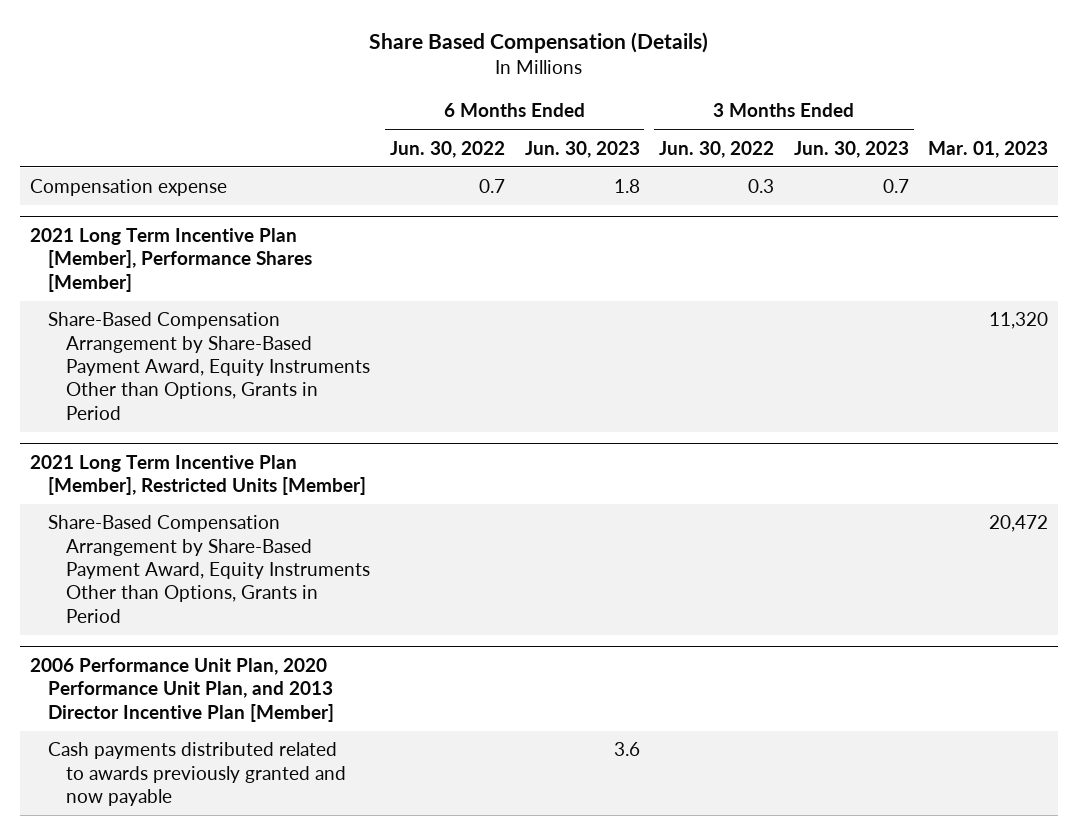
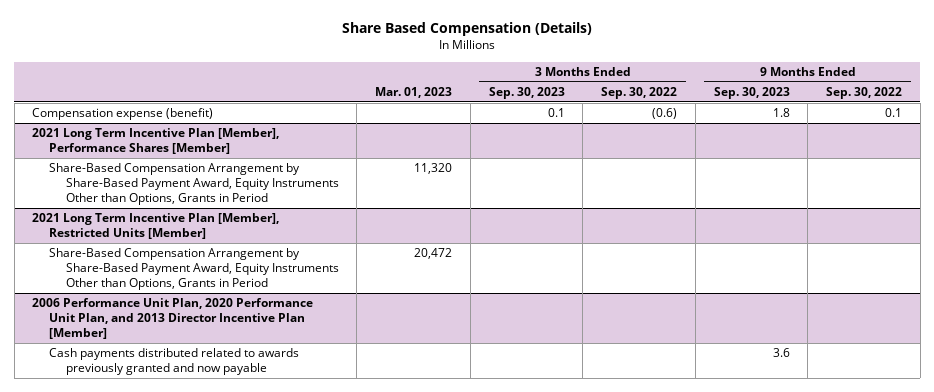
- | 6 Months Ended Jun. 30, 2022 | 6 Months Ended Jun. 30, 2023 | 3 Months Ended Jun. 30, 2022 | 3 Months Ended Jun. 30, 2023 | Mar. 01, 2023
+ | Mar. 01, 2023 | 3 Months Ended Sep. 30, 2023 | 3 Months Ended Sep. 30, 2022 | 9 Months Ended Sep. 30, 2023 | 9 Months Ended Sep. 30, 2022
- Compensation expense | 0.7 | 1.8 | 0.3 | 0.7 |
+ Compensation expense (benefit) | | 0.1 | (0.6) | 1.8 | 0.1

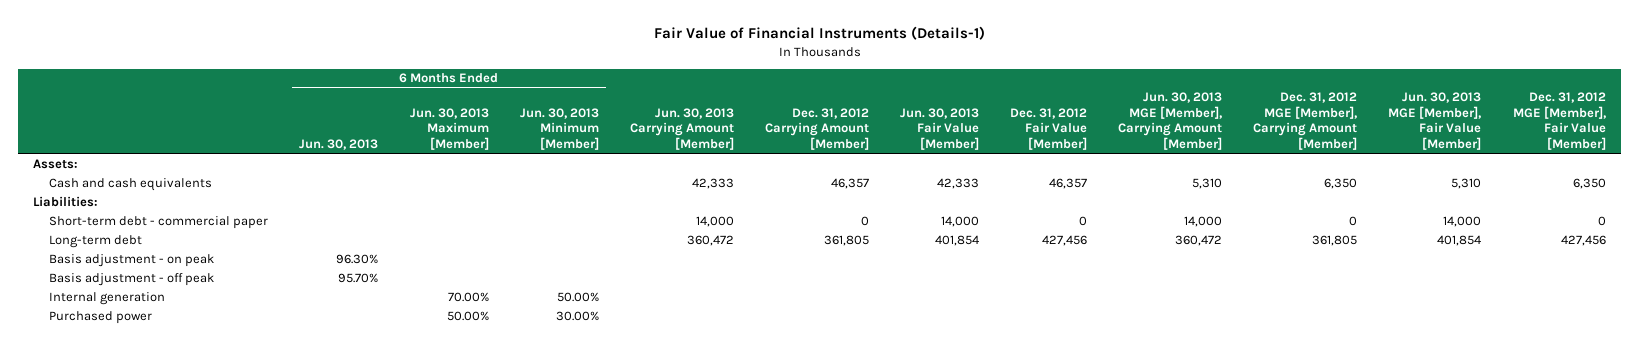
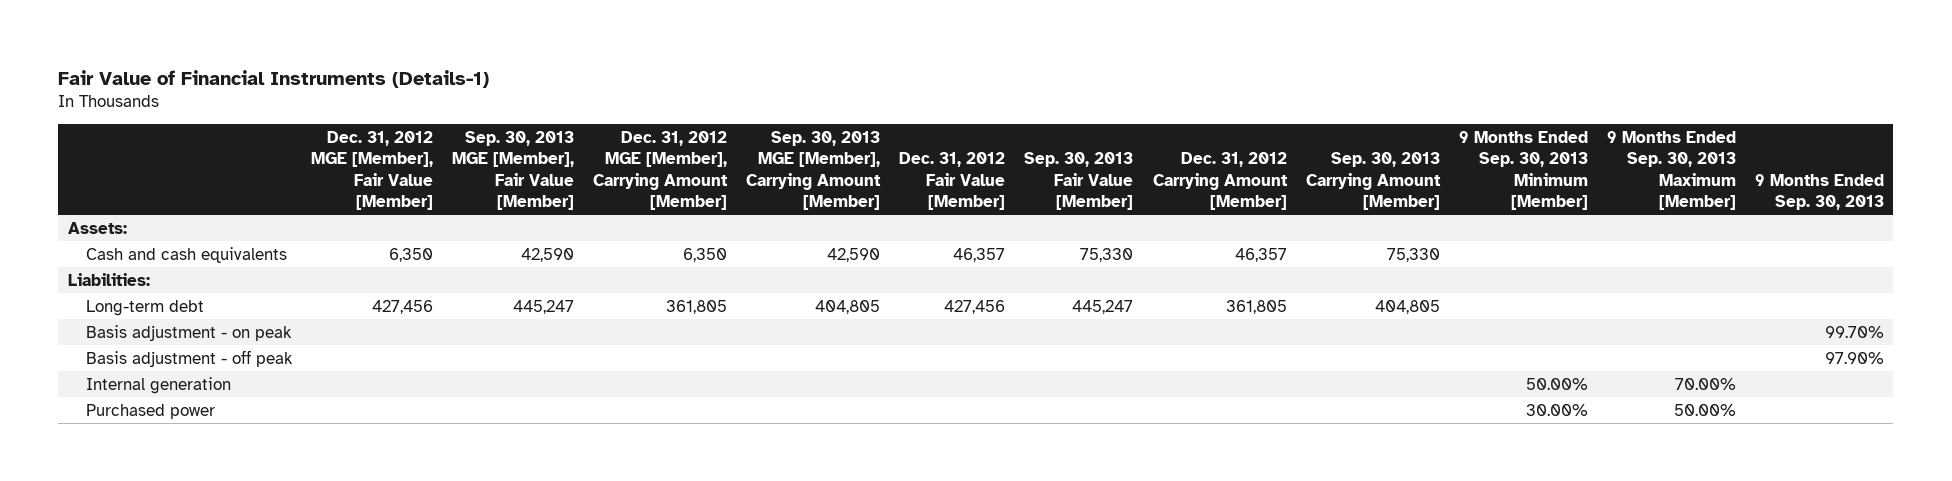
- | 6 Months Ended Jun. 30, 2013 | 6 Months Ended Jun. 30, 2013 Maximum [Member] | 6 Months Ended Jun. 30, 2013 Minimum [Member] | Jun. 30, 2013 Carrying Amount [Member] | Dec. 31, 2012 Carrying Amount [Member] | Jun. 30, 2013 Fair Value [Member] | Dec. 31, 2012 Fair Value [Member] | Jun. 30, 2013 MGE [Member], Carrying Amount [Member] | Dec. 31, 2012 MGE [Member], Carrying Amount [Member] | Jun. 30, 2013 MGE [Member], Fair Value [Member] | Dec. 31, 2012 MGE [Member], Fair Value [Member]
+ | Dec. 31, 2012 MGE [Member], Fair Value [Member] | Sep. 30, 2013 MGE [Member], Fair Value [Member] | Dec. 31, 2012 MGE [Member], Carrying Amount [Member] | Sep. 30, 2013 MGE [Member], Carrying Amount [Member] | Dec. 31, 2012 Fair Value [Member] | Sep. 30, 2013 Fair Value [Member] | Dec. 31, 2012 Carrying Amount [Member] | Sep. 30, 2013 Carrying Amount [Member] | 9 Months Ended Sep. 30, 2013 Minimum [Member] | 9 Months Ended Sep. 30, 2013 Maximum [Member] | 9 Months Ended Sep. 30, 2013
- Short-term debt - commercial paper | | | | 14,000 | 0 | 14,000 | 0 | 14,000 | 0 | 14,000 | 0

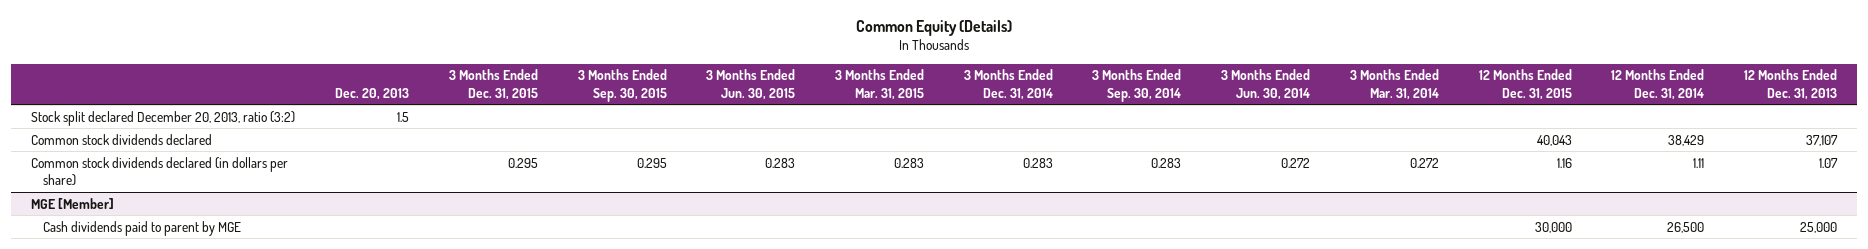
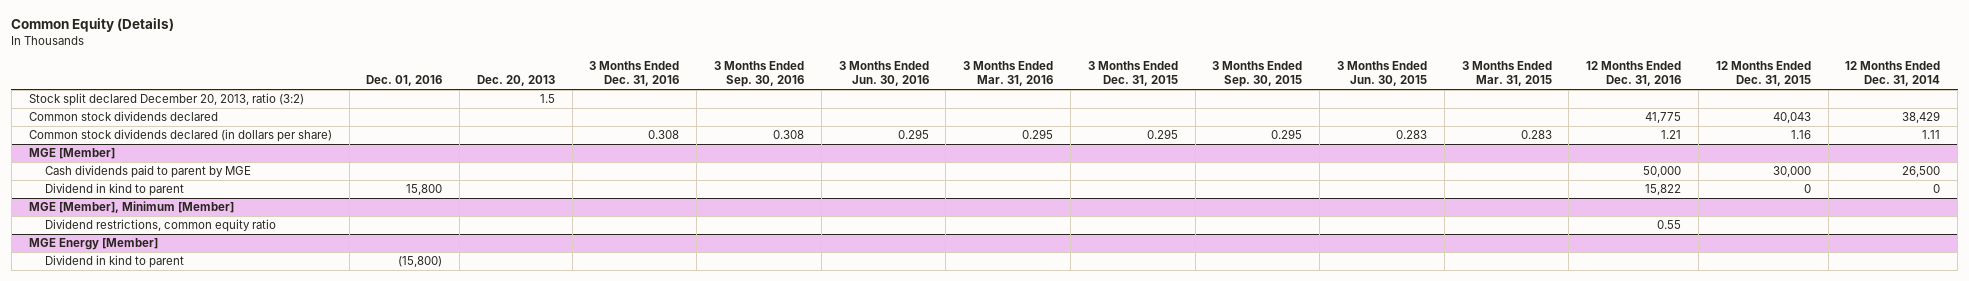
- | Dec. 20, 2013 | 3 Months Ended Dec. 31, 2015 | 3 Months Ended Sep. 30, 2015 | 3 Months Ended Jun. 30, 2015 | 3 Months Ended Mar. 31, 2015 | 3 Months Ended Dec. 31, 2014 | 3 Months Ended Sep. 30, 2014 | 3 Months Ended Jun. 30, 2014 | 3 Months Ended Mar. 31, 2014 | 12 Months Ended Dec. 31, 2015 | 12 Months Ended Dec. 31, 2014 | 12 Months Ended Dec. 31, 2013
+ | Dec. 01, 2016 | Dec. 20, 2013 | 3 Months Ended Dec. 31, 2016 | 3 Months Ended Sep. 30, 2016 | 3 Months Ended Jun. 30, 2016 | 3 Months Ended Mar. 31, 2016 | 3 Months Ended Dec. 31, 2015 | 3 Months Ended Sep. 30, 2015 | 3 Months Ended Jun. 30, 2015 | 3 Months Ended Mar. 31, 2015 | 12 Months Ended Dec. 31, 2016 | 12 Months Ended Dec. 31, 2015 | 12 Months Ended Dec. 31, 2014
@ MGE [Member]
+ Dividend in kind to parent | 15,800 | | | | | | | | | | 15,822 | 0 | 0
+ MGE [Member], Minimum [Member]
+ Dividend restrictions, common equity ratio | | | | | | | | | | | 0.55 | |
+ MGE Energy [Member]
+ Dividend in kind to parent | (15,800) | | | | | | | | | | | |

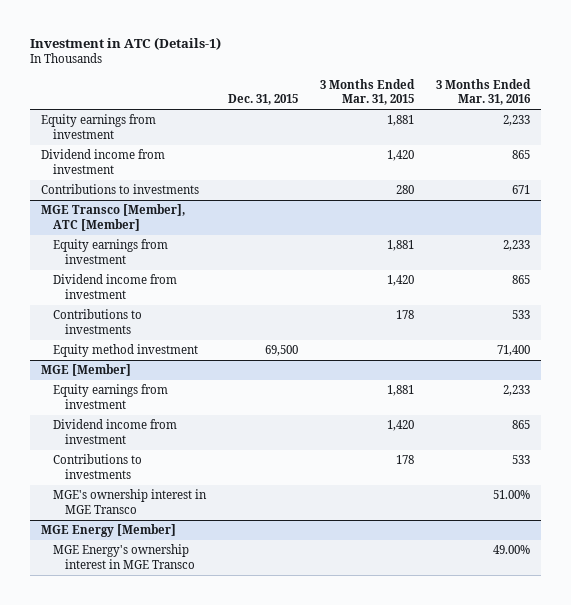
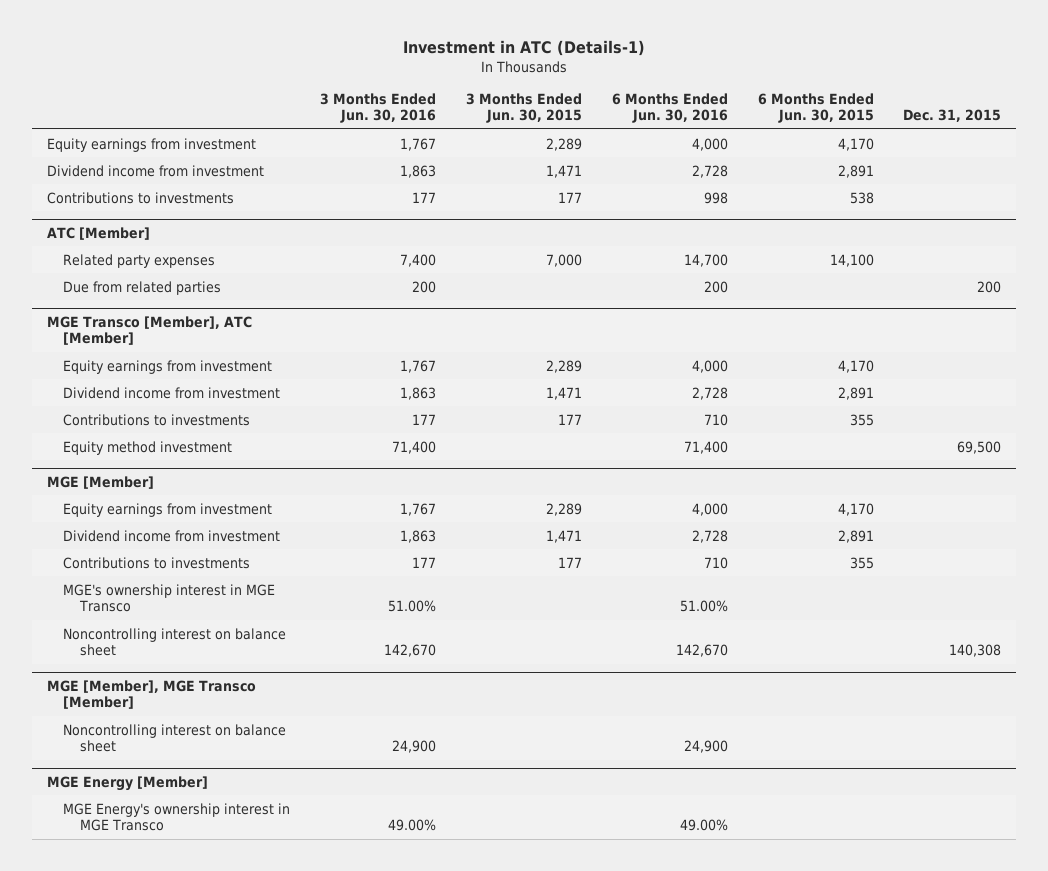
- | Dec. 31, 2015 | 3 Months Ended Mar. 31, 2015 | 3 Months Ended Mar. 31, 2016
+ | 3 Months Ended Jun. 30, 2016 | 3 Months Ended Jun. 30, 2015 | 6 Months Ended Jun. 30, 2016 | 6 Months Ended Jun. 30, 2015 | Dec. 31, 2015
+ ATC [Member]
+ Related party expenses | 7,400 | 7,000 | 14,700 | 14,100 |
+ Due from related parties | 200 | | 200 | | 200
@ MGE [Member]
+ Noncontrolling interest on balance sheet | 142,670 | | 142,670 | | 140,308
+ MGE [Member], MGE Transco [Member]
+ Noncontrolling interest on balance sheet | 24,900 | | 24,900 | |

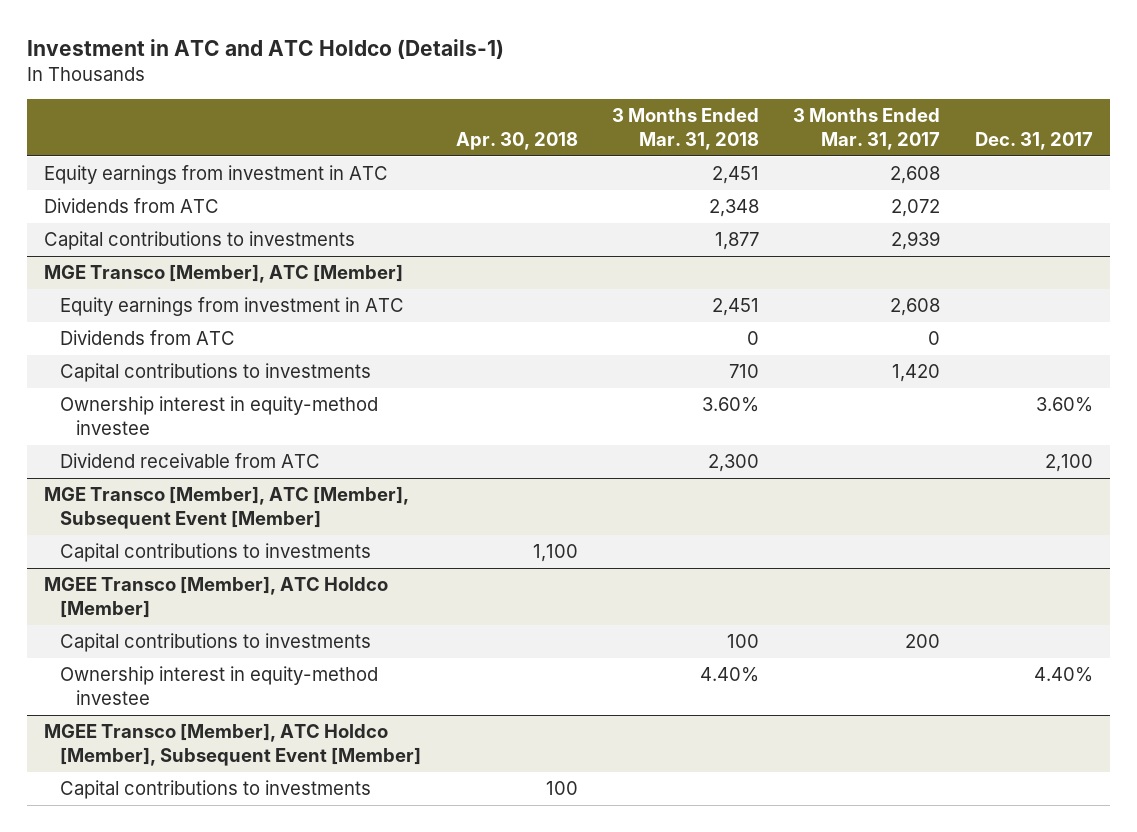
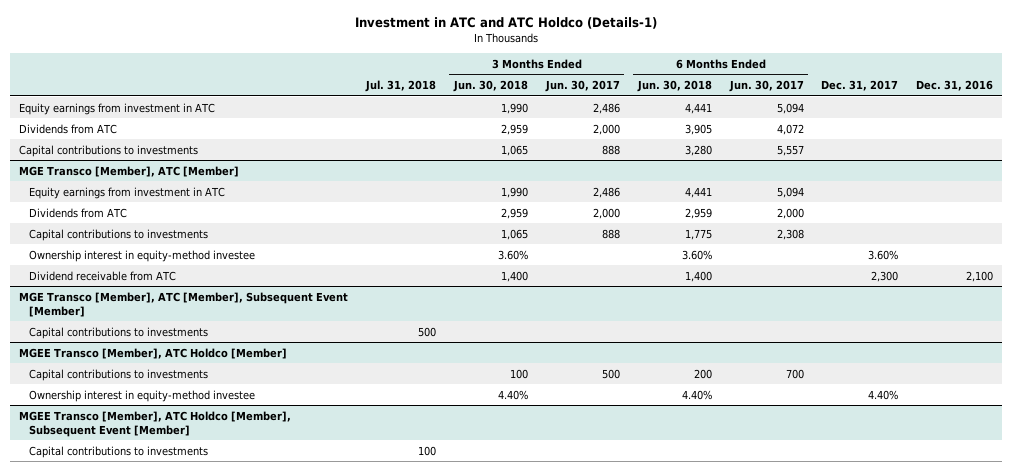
- | Apr. 30, 2018 | 3 Months Ended Mar. 31, 2018 | 3 Months Ended Mar. 31, 2017 | Dec. 31, 2017
+ | Jul. 31, 2018 | 3 Months Ended Jun. 30, 2018 | 3 Months Ended Jun. 30, 2017 | 6 Months Ended Jun. 30, 2018 | 6 Months Ended Jun. 30, 2017 | Dec. 31, 2017 | Dec. 31, 2016
@ MGE Transco [Member], ATC [Member]
- Dividend receivable from ATC | | 2,300 | | 2,100
+ Dividend receivable from ATC | | 1,400 | | 1,400 | | 2,300 | 2,100

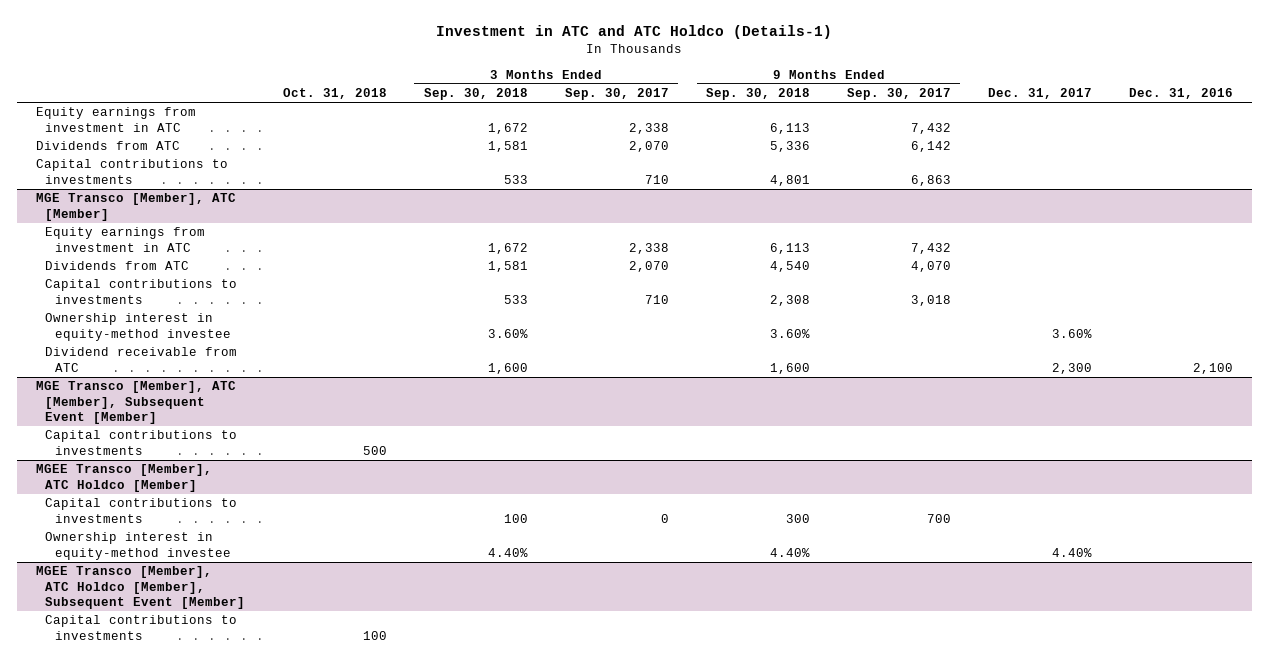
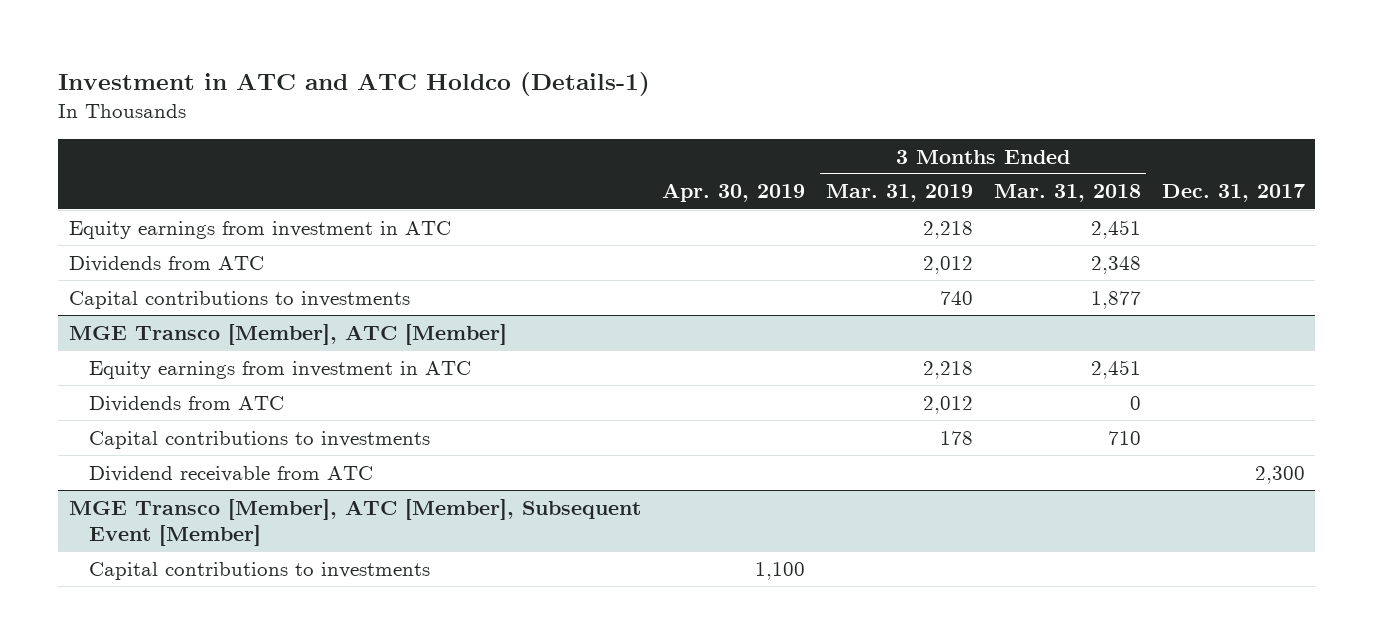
- | Oct. 31, 2018 | 3 Months Ended Sep. 30, 2018 | 3 Months Ended Sep. 30, 2017 | 9 Months Ended Sep. 30, 2018 | 9 Months Ended Sep. 30, 2017 | Dec. 31, 2017 | Dec. 31, 2016
+ | Apr. 30, 2019 | 3 Months Ended Mar. 31, 2019 | 3 Months Ended Mar. 31, 2018 | Dec. 31, 2017
@ MGE Transco [Member], ATC [Member]
- Ownership interest in equity-method investee | | 3.60% | | 3.60% | | 3.60% |
- MGEE Transco [Member], ATC Holdco [Member]
- Capital contributions to investments | | 100 | 0 | 300 | 700 | |
- Ownership interest in equity-method investee | | 4.40% | | 4.40% | | 4.40% |
- MGEE Transco [Member], ATC Holdco [Member], Subsequent Event [Member]
- Capital contributions to investments | 100 | | | | | |

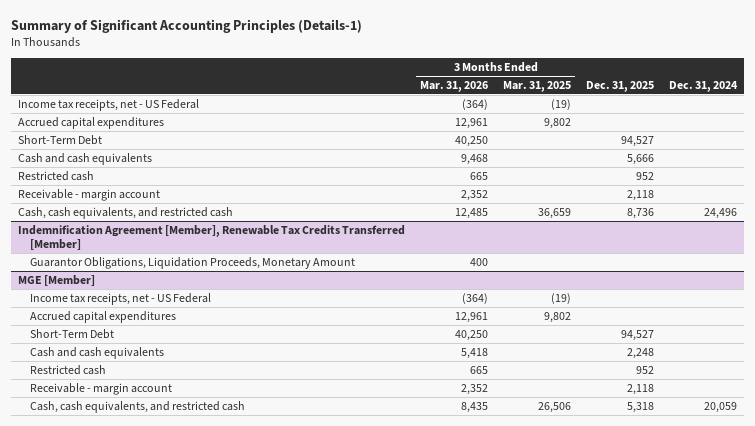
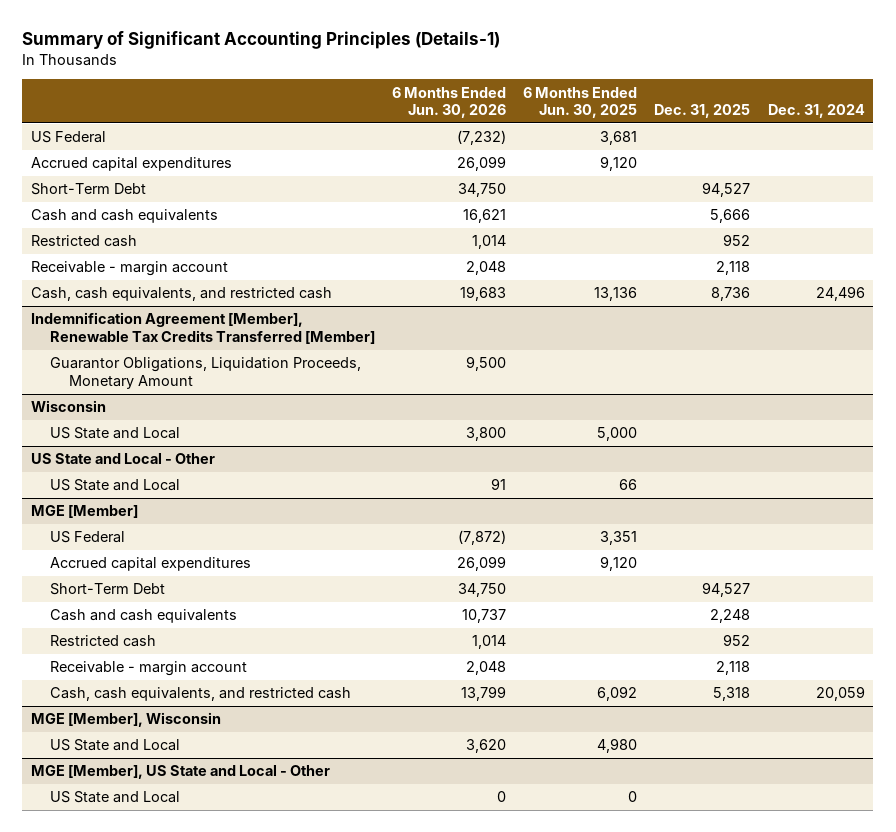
- | 3 Months Ended Mar. 31, 2026 | 3 Months Ended Mar. 31, 2025 | Dec. 31, 2025 | Dec. 31, 2024
+ | 6 Months Ended Jun. 30, 2026 | 6 Months Ended Jun. 30, 2025 | Dec. 31, 2025 | Dec. 31, 2024
- Income tax receipts, net - US Federal | (364) | (19) | |
+ US Federal | (7,232) | 3,681 | |
+ Wisconsin
+ US State and Local | 3,800 | 5,000 | |
+ US State and Local - Other
+ US State and Local | 91 | 66 | |
@ MGE [Member]
- Income tax receipts, net - US Federal | (364) | (19) | |
+ US Federal | (7,872) | 3,351 | |
+ MGE [Member], Wisconsin
+ US State and Local | 3,620 | 4,980 | |
+ MGE [Member], US State and Local - Other
+ US State and Local | 0 | 0 | |

